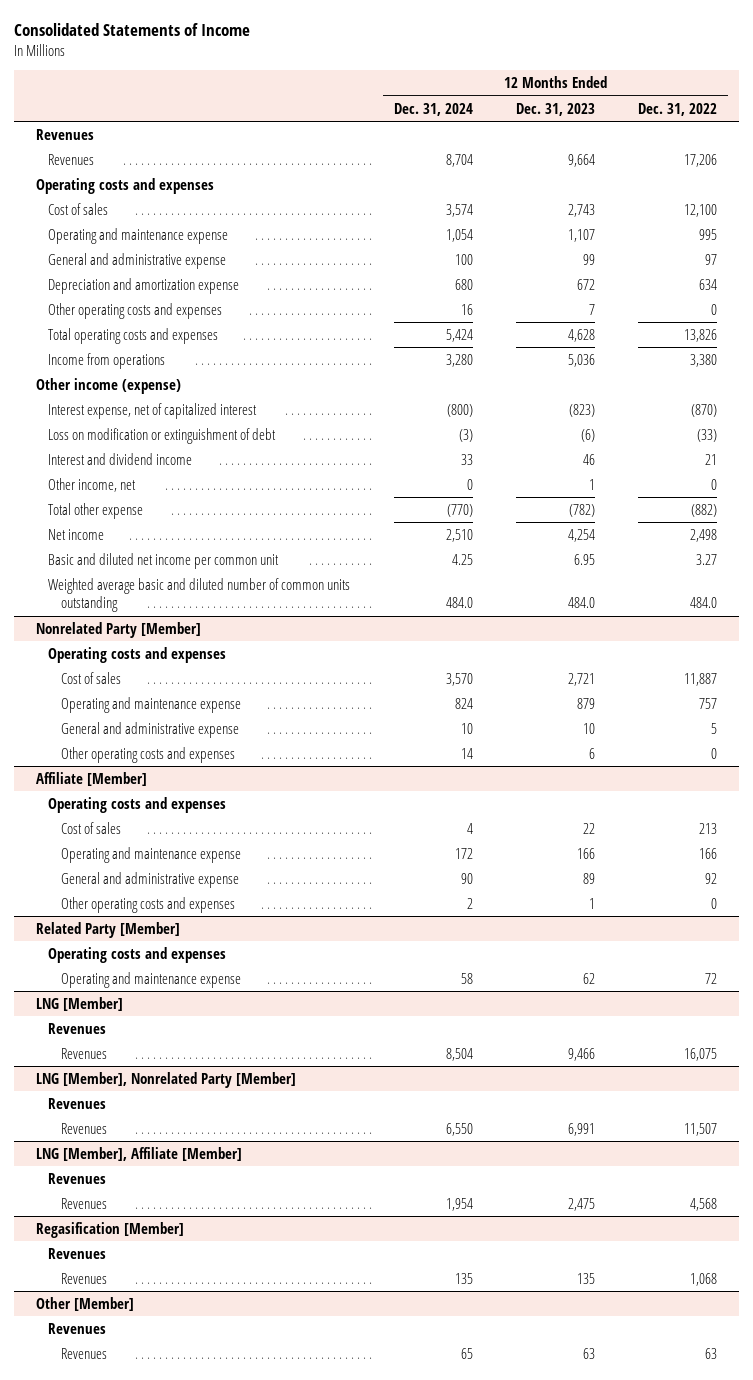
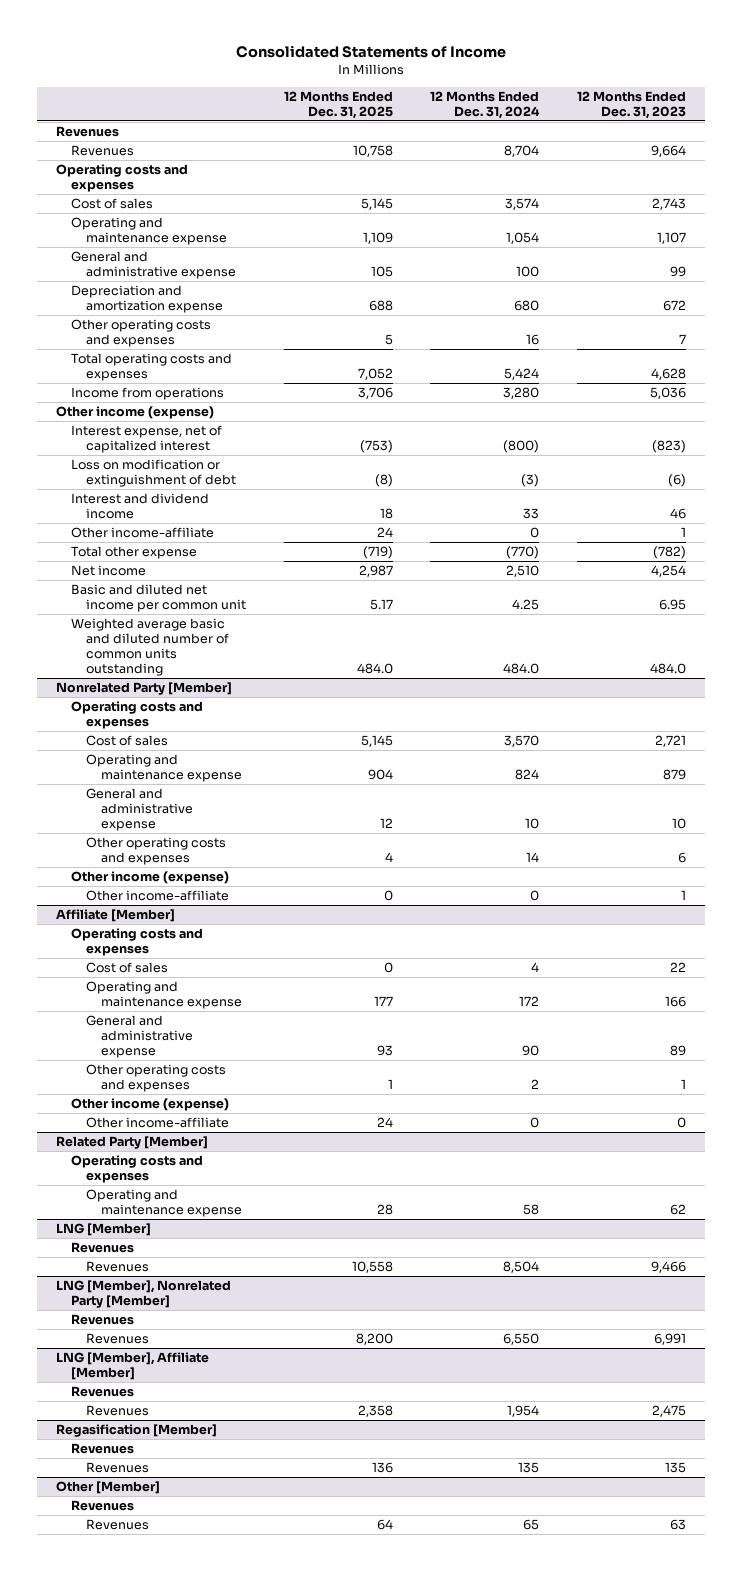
- | 12 Months Ended Dec. 31, 2024 | 12 Months Ended Dec. 31, 2023 | 12 Months Ended Dec. 31, 2022
+ | 12 Months Ended Dec. 31, 2025 | 12 Months Ended Dec. 31, 2024 | 12 Months Ended Dec. 31, 2023
- Other income, net | 0 | 1 | 0
+ Other income-affiliate | 24 | 0 | 1
@ Nonrelated Party [Member]
+ Other income (expense)
+ Other income-affiliate | 0 | 0 | 1
@ Affiliate [Member]
+ Other income (expense)
+ Other income-affiliate | 24 | 0 | 0

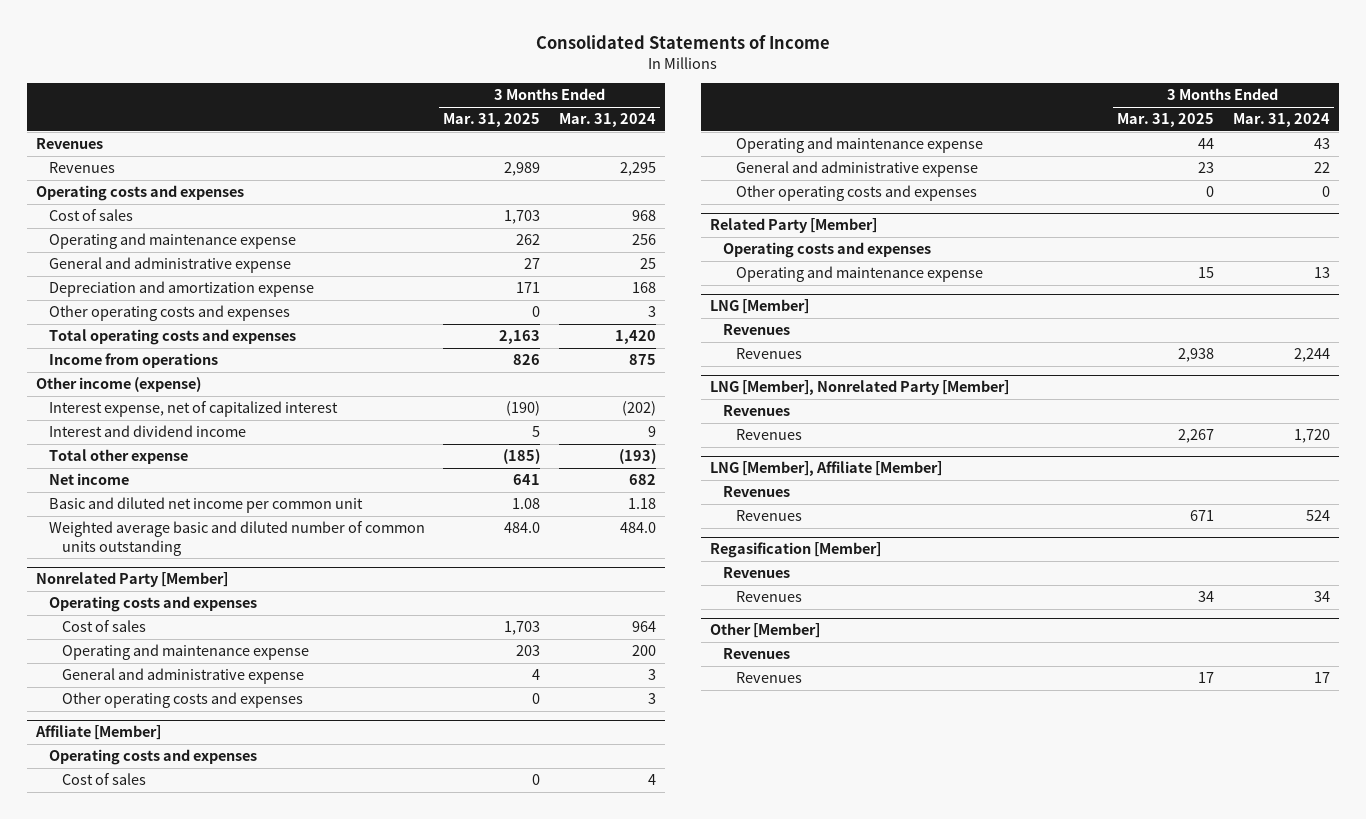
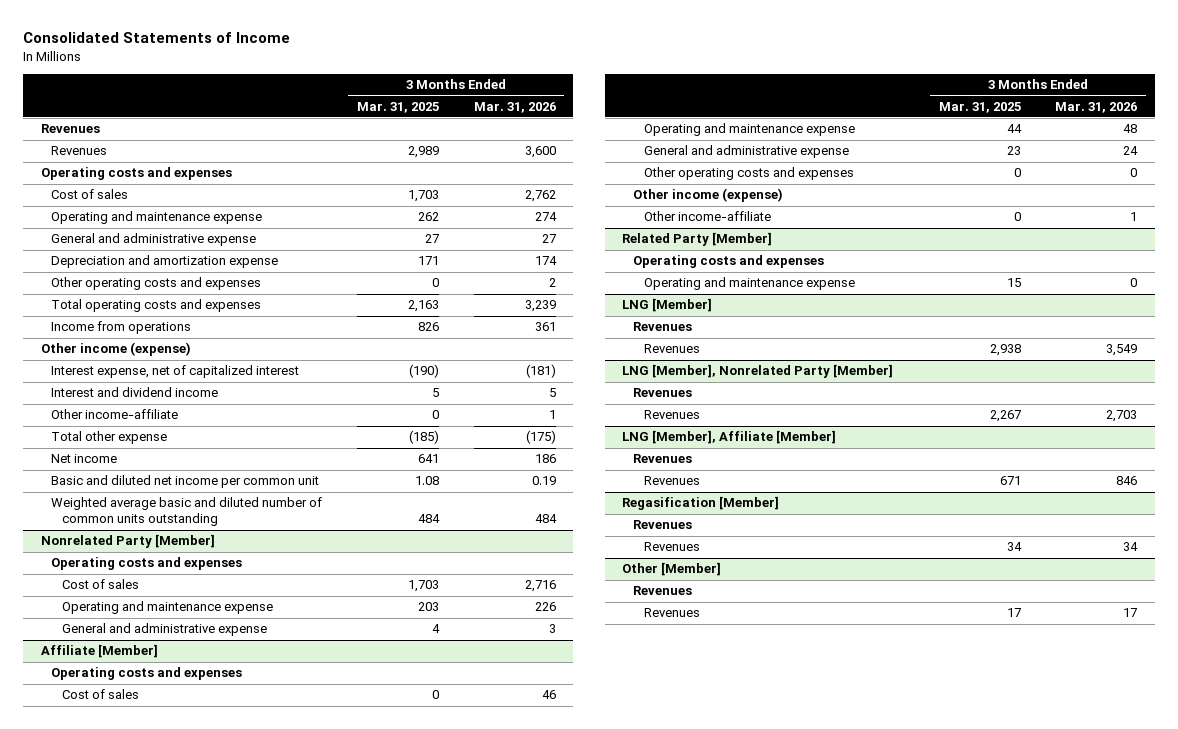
- | 3 Months Ended Mar. 31, 2025 | 3 Months Ended Mar. 31, 2024
+ | 3 Months Ended Mar. 31, 2025 | 3 Months Ended Mar. 31, 2026
+ Other income-affiliate | 0 | 1
- Weighted average basic and diluted number of common units outstanding | 484.0 | 484.0
+ Weighted average basic and diluted number of common units outstanding | 484 | 484
@ Nonrelated Party [Member]
- Other operating costs and expenses | 0 | 3
@ Affiliate [Member]
+ Other income (expense)
+ Other income-affiliate | 0 | 1

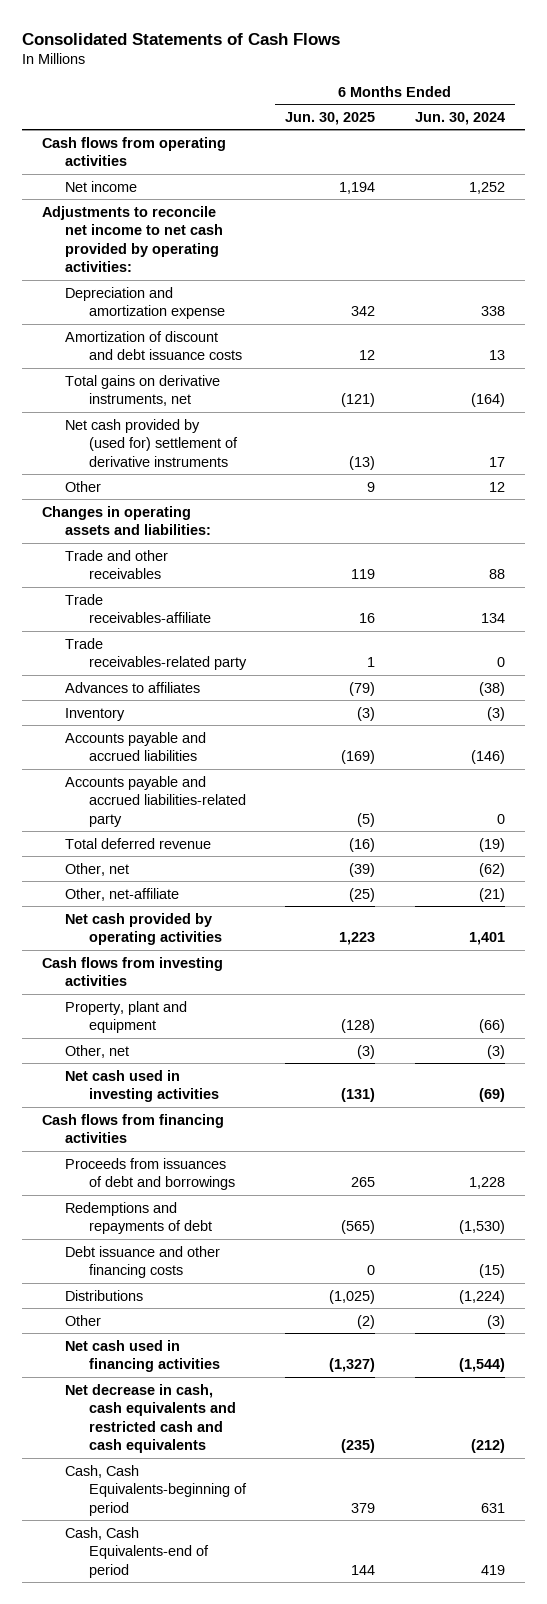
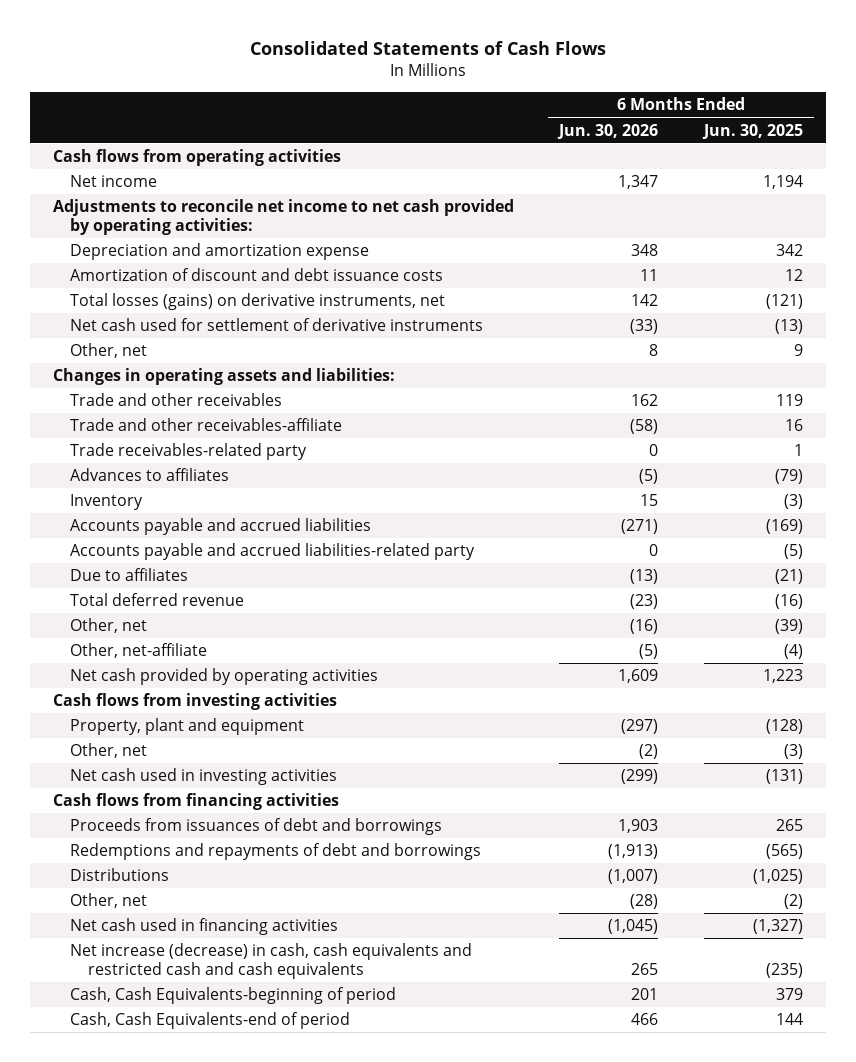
- | 6 Months Ended Jun. 30, 2025 | 6 Months Ended Jun. 30, 2024
+ | 6 Months Ended Jun. 30, 2026 | 6 Months Ended Jun. 30, 2025
- Total gains on derivative instruments, net | (121) | (164)
- Net cash provided by (used for) settlement of derivative instruments | (13) | 17
- Other | 9 | 12
+ Total losses (gains) on derivative instruments, net | 142 | (121)
+ Net cash used for settlement of derivative instruments | (33) | (13)
+ Other, net | 8 | 9
- Trade receivables-affiliate | 16 | 134
+ Trade and other receivables-affiliate | (58) | 16
+ Due to affiliates | (13) | (21)
- Other, net-affiliate | (25) | (21)
+ Other, net-affiliate | (5) | (4)
- Redemptions and repayments of debt | (565) | (1,530)
- Debt issuance and other financing costs | 0 | (15)
+ Redemptions and repayments of debt and borrowings | (1,913) | (565)
- Other | (2) | (3)
+ Other, net | (28) | (2)
- Net decrease in cash, cash equivalents and restricted cash and cash equivalents | (235) | (212)
+ Net increase (decrease) in cash, cash equivalents and restricted cash and cash equivalents | 265 | (235)

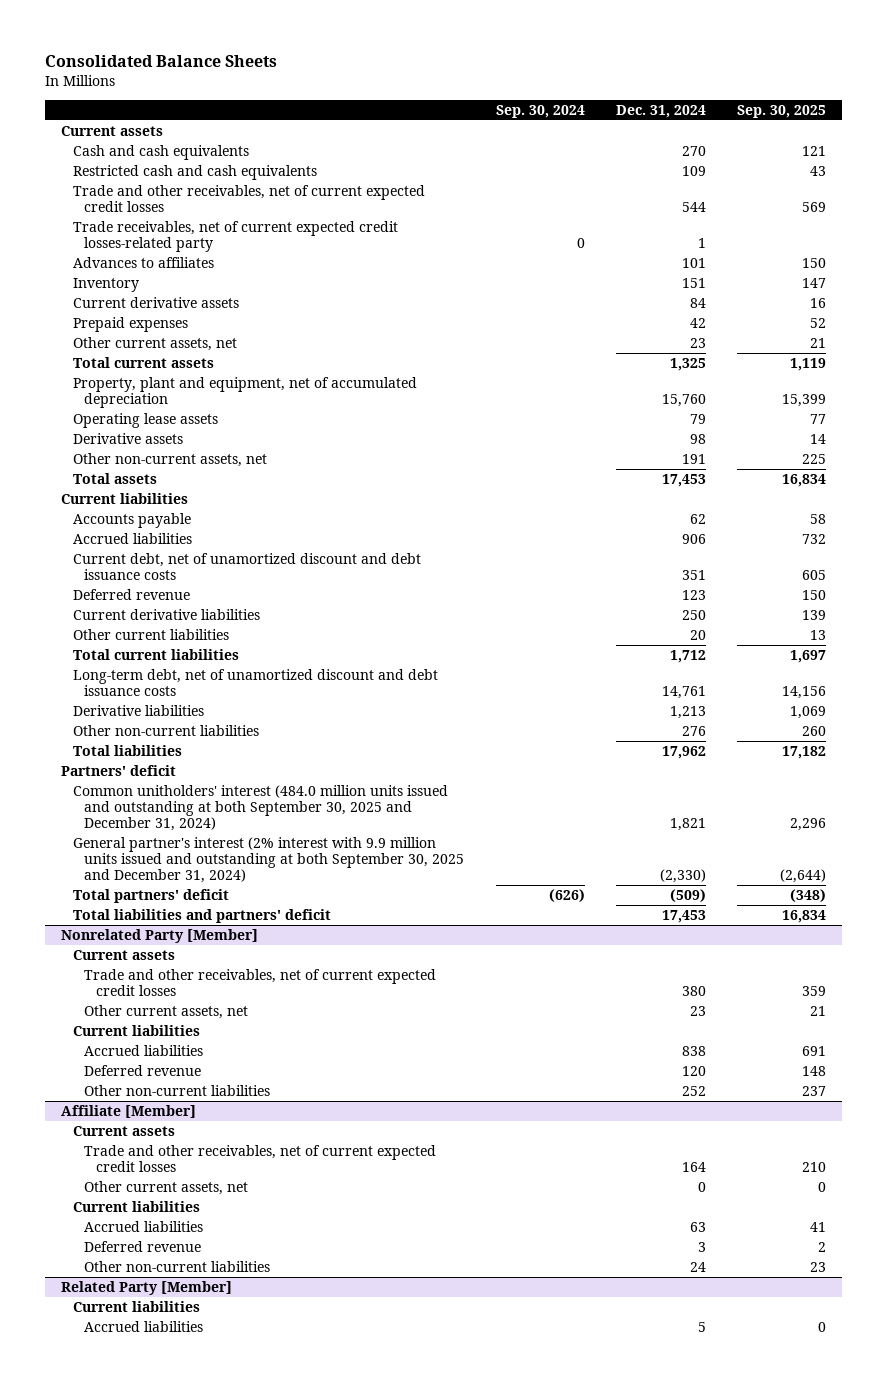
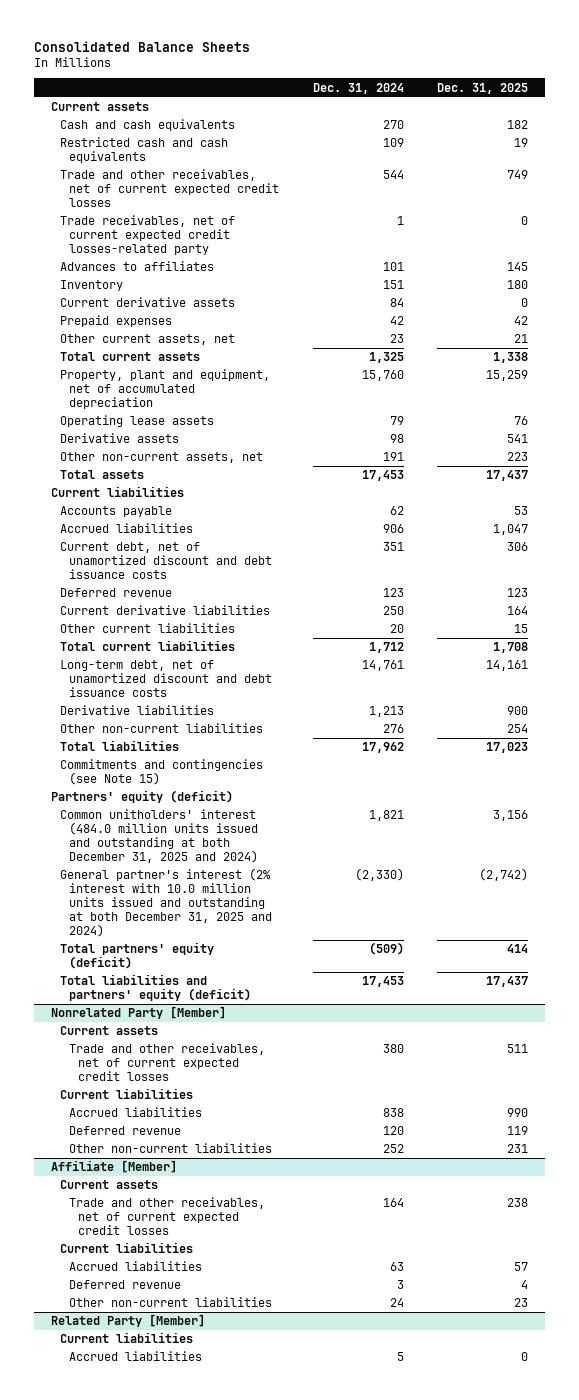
- | Sep. 30, 2024 | Dec. 31, 2024 | Sep. 30, 2025
+ | Dec. 31, 2024 | Dec. 31, 2025
- Partners' deficit
- Common unitholders' interest (484.0 million units issued and outstanding at both September 30, 2025 and December 31, 2024) | | 1,821 | 2,296
- General partner's interest (2% interest with 9.9 million units issued and outstanding at both September 30, 2025 and December 31, 2024) | | (2,330) | (2,644)
- Total partners' deficit | (626) | (509) | (348)
- Total liabilities and partners' deficit | | 17,453 | 16,834
+ Commitments and contingencies (see Note 15)
+ Partners' equity (deficit)
+ Common unitholders' interest (484.0 million units issued and outstanding at both December 31, 2025 and 2024) | 1,821 | 3,156
+ General partner's interest (2% interest with 10.0 million units issued and outstanding at both December 31, 2025 and 2024) | (2,330) | (2,742)
+ Total partners' equity (deficit) | (509) | 414
+ Total liabilities and partners' equity (deficit) | 17,453 | 17,437
@ Nonrelated Party [Member]
- Other current assets, net | | 23 | 21
@ Affiliate [Member]
- Other current assets, net | | 0 | 0

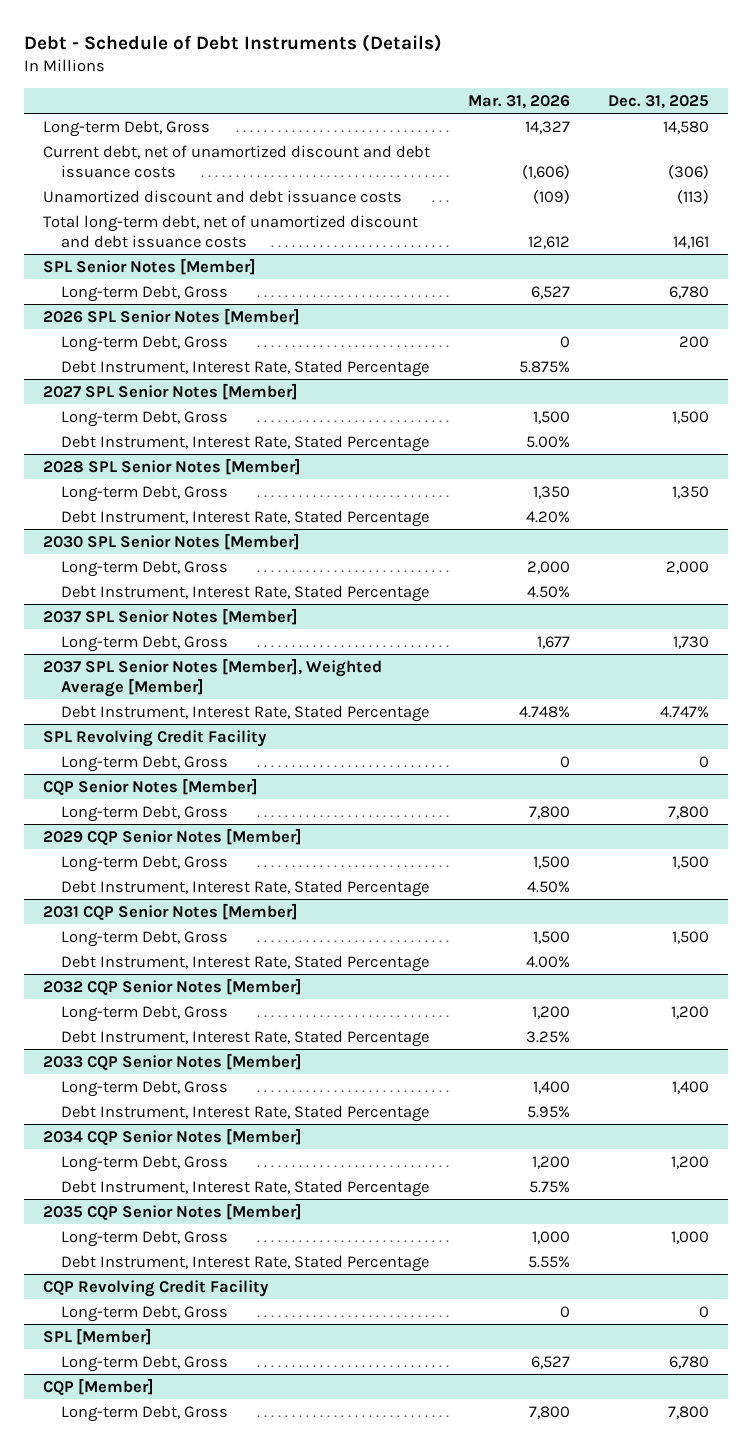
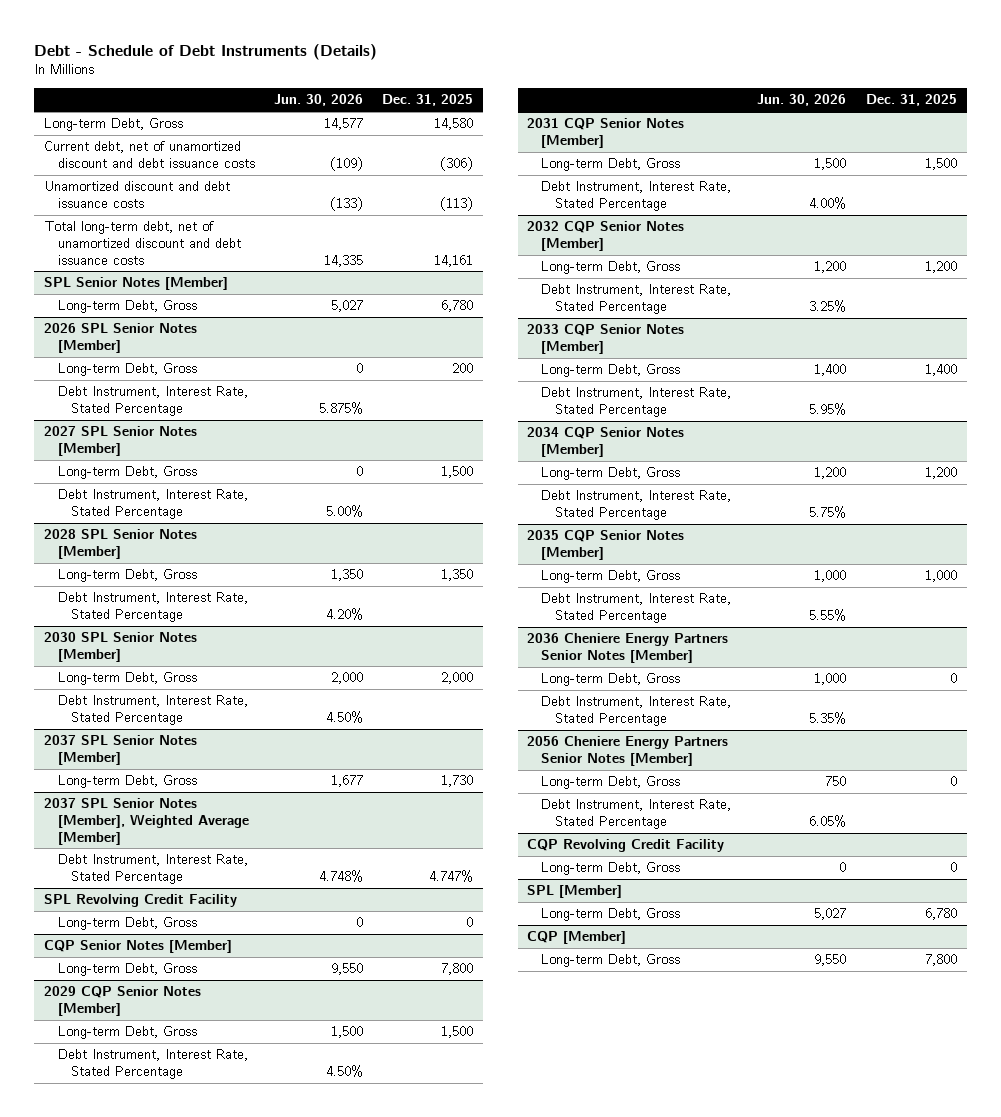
- | Mar. 31, 2026 | Dec. 31, 2025
+ | Jun. 30, 2026 | Dec. 31, 2025
+ 2036 Cheniere Energy Partners Senior Notes [Member]
+ Long-term Debt, Gross | 1,000 | 0
+ Debt Instrument, Interest Rate, Stated Percentage | 5.35% |
+ 2056 Cheniere Energy Partners Senior Notes [Member]
+ Long-term Debt, Gross | 750 | 0
+ Debt Instrument, Interest Rate, Stated Percentage | 6.05% |

